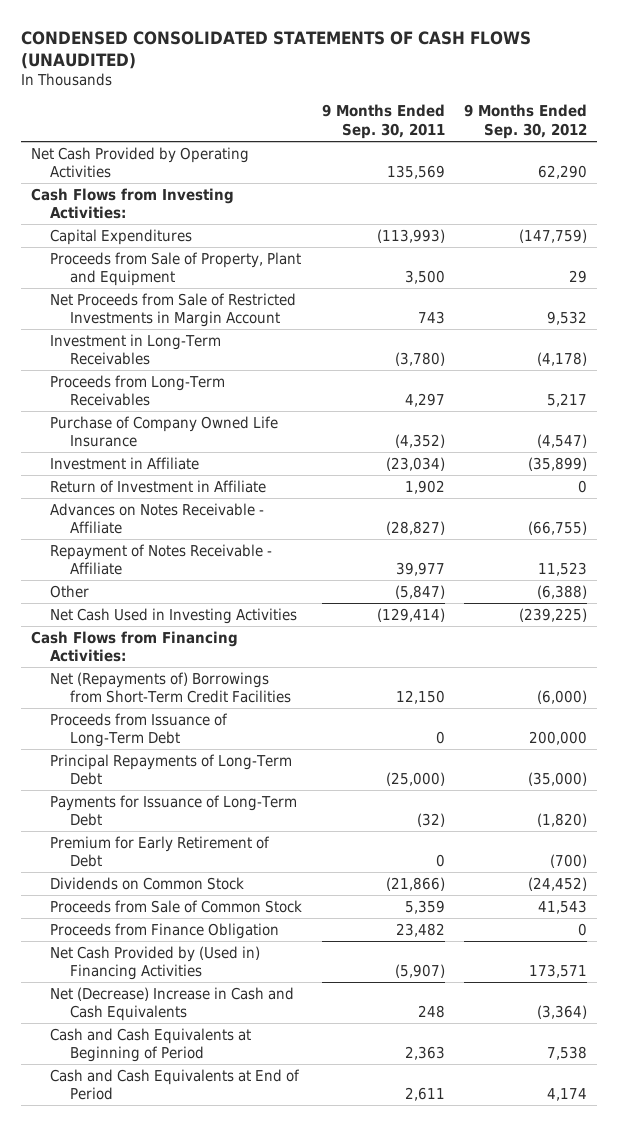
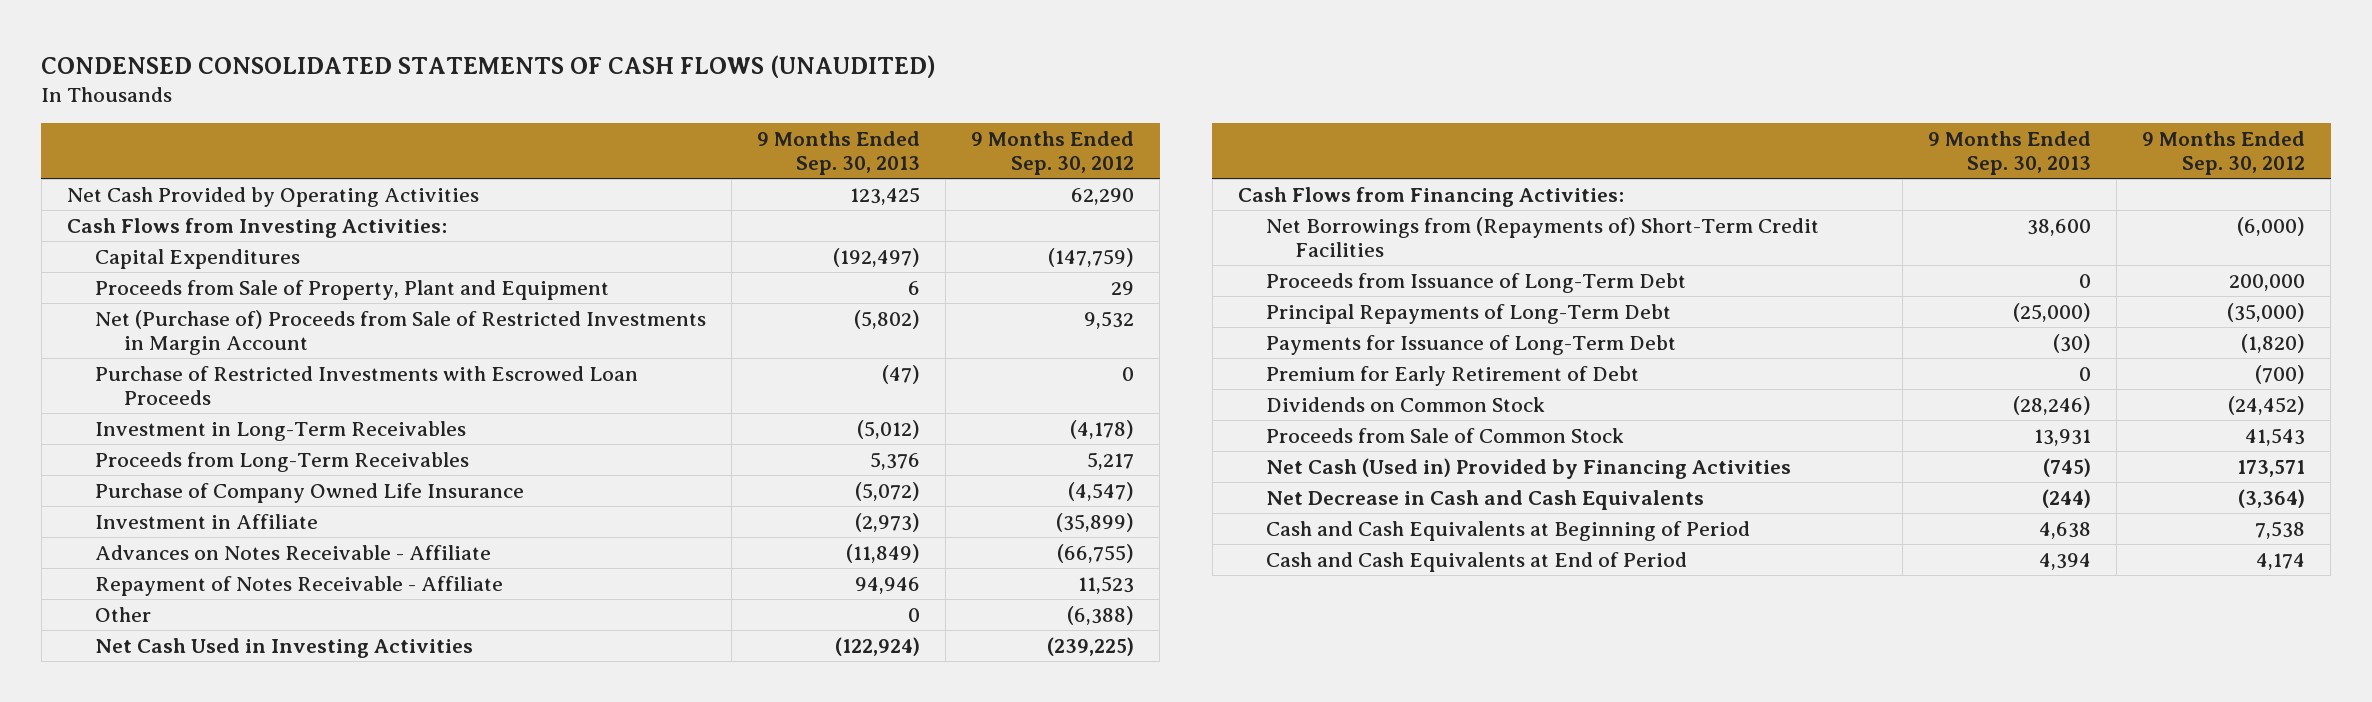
- | 9 Months Ended Sep. 30, 2011 | 9 Months Ended Sep. 30, 2012
+ | 9 Months Ended Sep. 30, 2013 | 9 Months Ended Sep. 30, 2012
- Net Proceeds from Sale of Restricted Investments in Margin Account | 743 | 9,532
+ Net (Purchase of) Proceeds from Sale of Restricted Investments in Margin Account | (5,802) | 9,532
+ Purchase of Restricted Investments with Escrowed Loan Proceeds | (47) | 0
- Return of Investment in Affiliate | 1,902 | 0
- Net (Repayments of) Borrowings from Short-Term Credit Facilities | 12,150 | (6,000)
+ Net Borrowings from (Repayments of) Short-Term Credit Facilities | 38,600 | (6,000)
- Proceeds from Finance Obligation | 23,482 | 0
- Net Cash Provided by (Used in) Financing Activities | (5,907) | 173,571
- Net (Decrease) Increase in Cash and Cash Equivalents | 248 | (3,364)
+ Net Cash (Used in) Provided by Financing Activities | (745) | 173,571
+ Net Decrease in Cash and Cash Equivalents | (244) | (3,364)

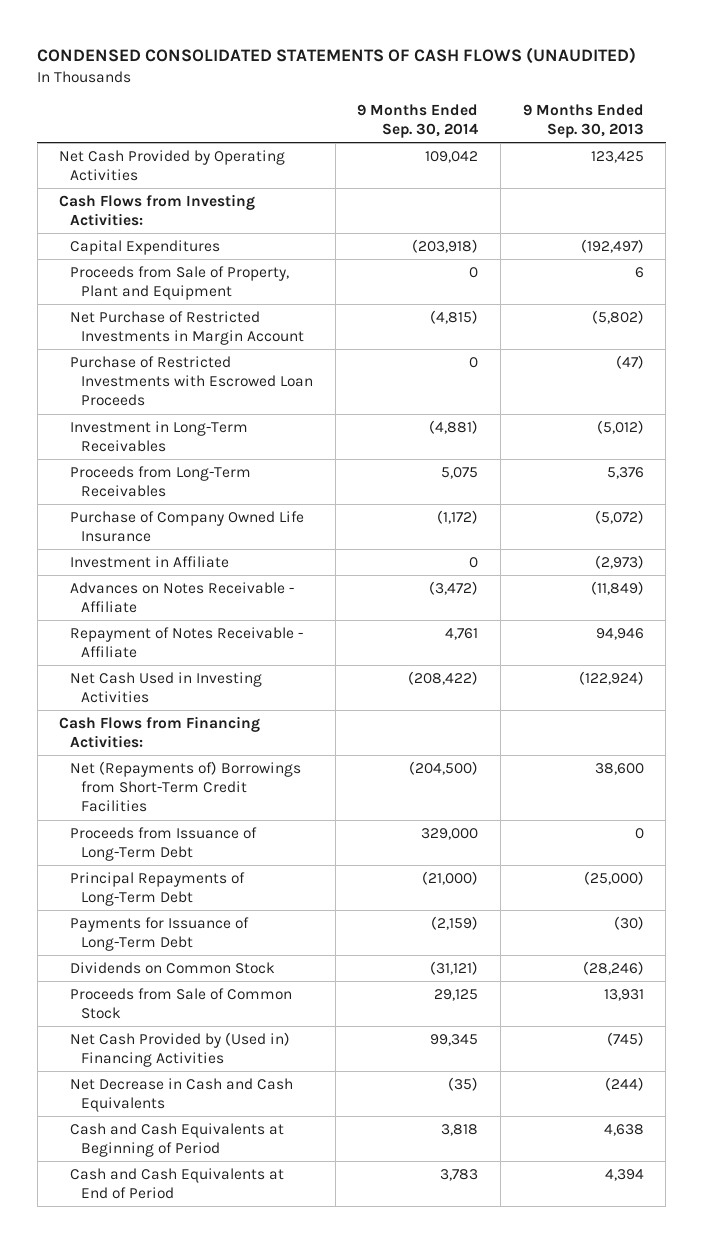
- | 9 Months Ended Sep. 30, 2013 | 9 Months Ended Sep. 30, 2012
+ | 9 Months Ended Sep. 30, 2014 | 9 Months Ended Sep. 30, 2013
- Net (Purchase of) Proceeds from Sale of Restricted Investments in Margin Account | (5,802) | 9,532
+ Net Purchase of Restricted Investments in Margin Account | (4,815) | (5,802)
- Other | 0 | (6,388)
- Net Borrowings from (Repayments of) Short-Term Credit Facilities | 38,600 | (6,000)
+ Net (Repayments of) Borrowings from Short-Term Credit Facilities | (204,500) | 38,600
- Premium for Early Retirement of Debt | 0 | (700)
- Net Cash (Used in) Provided by Financing Activities | (745) | 173,571
+ Net Cash Provided by (Used in) Financing Activities | 99,345 | (745)

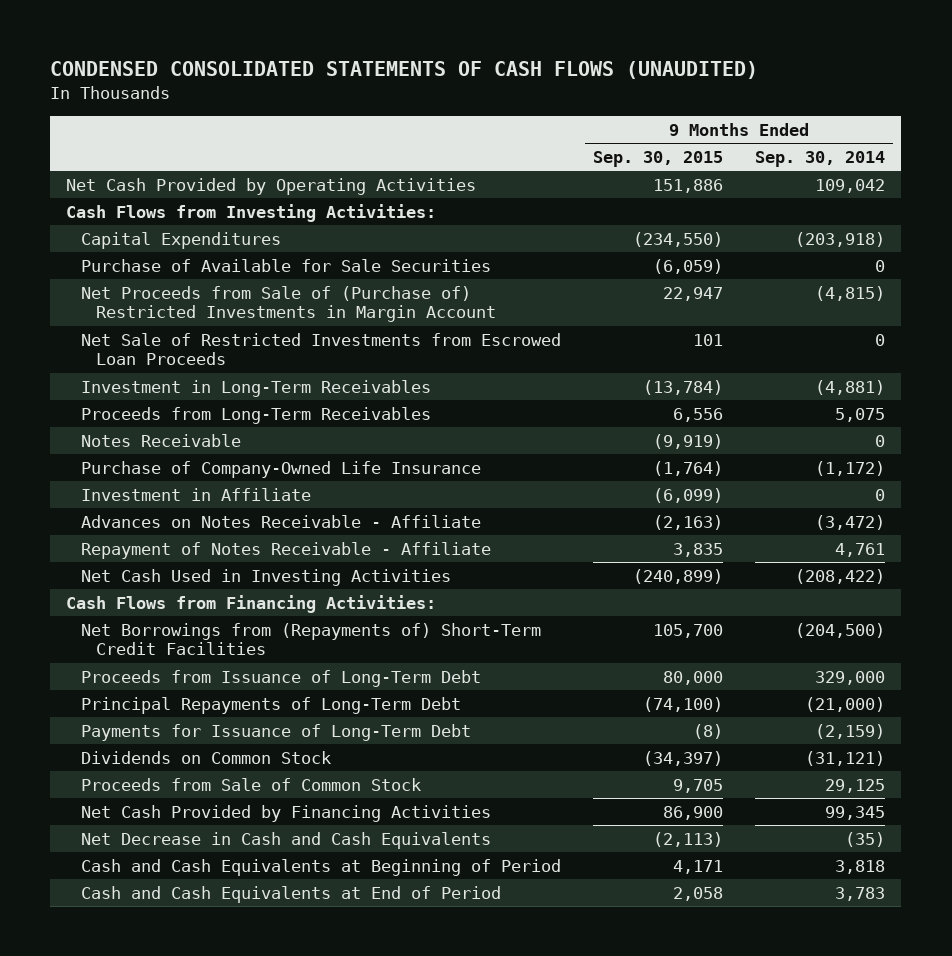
- | 9 Months Ended Sep. 30, 2014 | 9 Months Ended Sep. 30, 2013
+ | 9 Months Ended Sep. 30, 2015 | 9 Months Ended Sep. 30, 2014
- Proceeds from Sale of Property, Plant and Equipment | 0 | 6
- Net Purchase of Restricted Investments in Margin Account | (4,815) | (5,802)
- Purchase of Restricted Investments with Escrowed Loan Proceeds | 0 | (47)
+ Purchase of Available for Sale Securities | (6,059) | 0
+ Net Proceeds from Sale of (Purchase of) Restricted Investments in Margin Account | 22,947 | (4,815)
+ Net Sale of Restricted Investments from Escrowed Loan Proceeds | 101 | 0
- Purchase of Company Owned Life Insurance | (1,172) | (5,072)
+ Notes Receivable | (9,919) | 0
+ Purchase of Company-Owned Life Insurance | (1,764) | (1,172)
- Net (Repayments of) Borrowings from Short-Term Credit Facilities | (204,500) | 38,600
+ Net Borrowings from (Repayments of) Short-Term Credit Facilities | 105,700 | (204,500)
- Net Cash Provided by (Used in) Financing Activities | 99,345 | (745)
+ Net Cash Provided by Financing Activities | 86,900 | 99,345

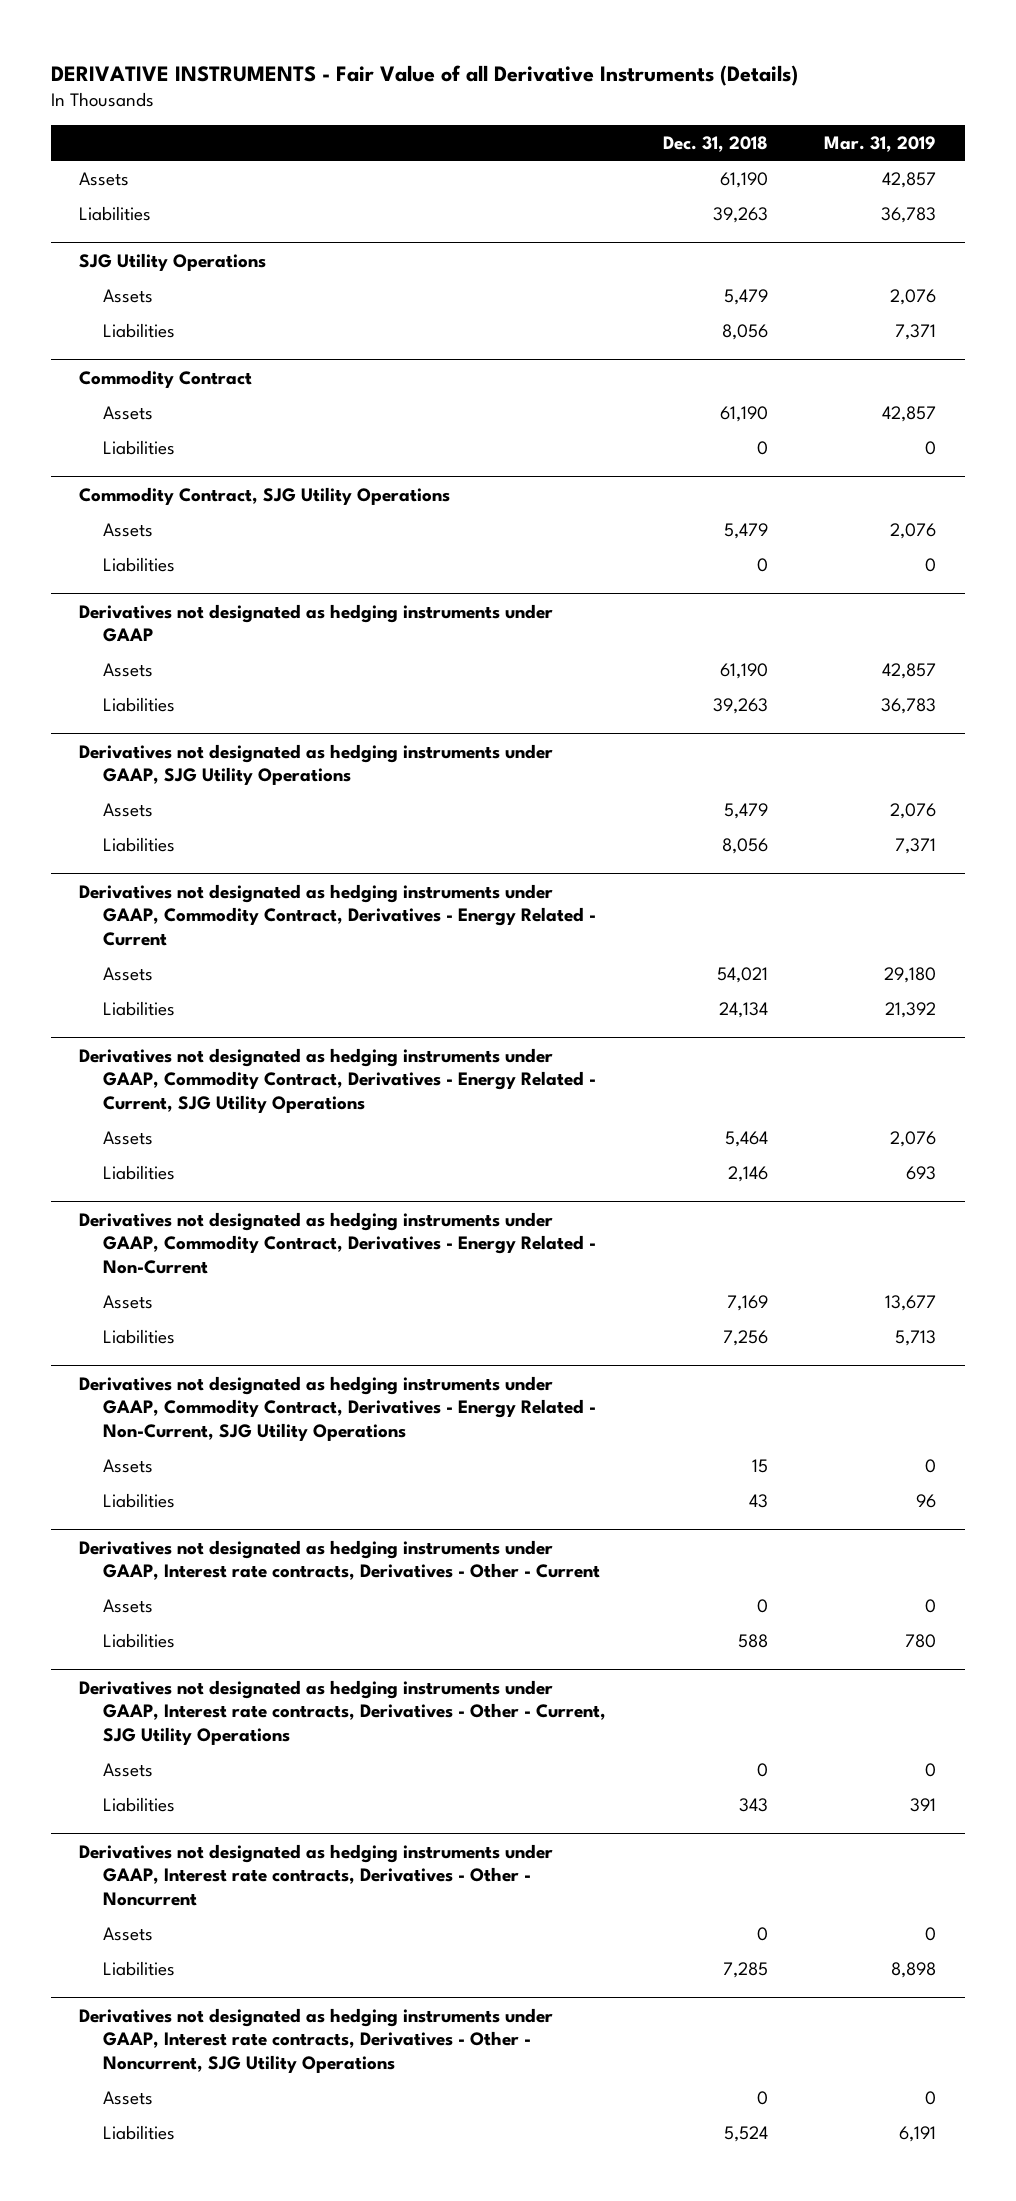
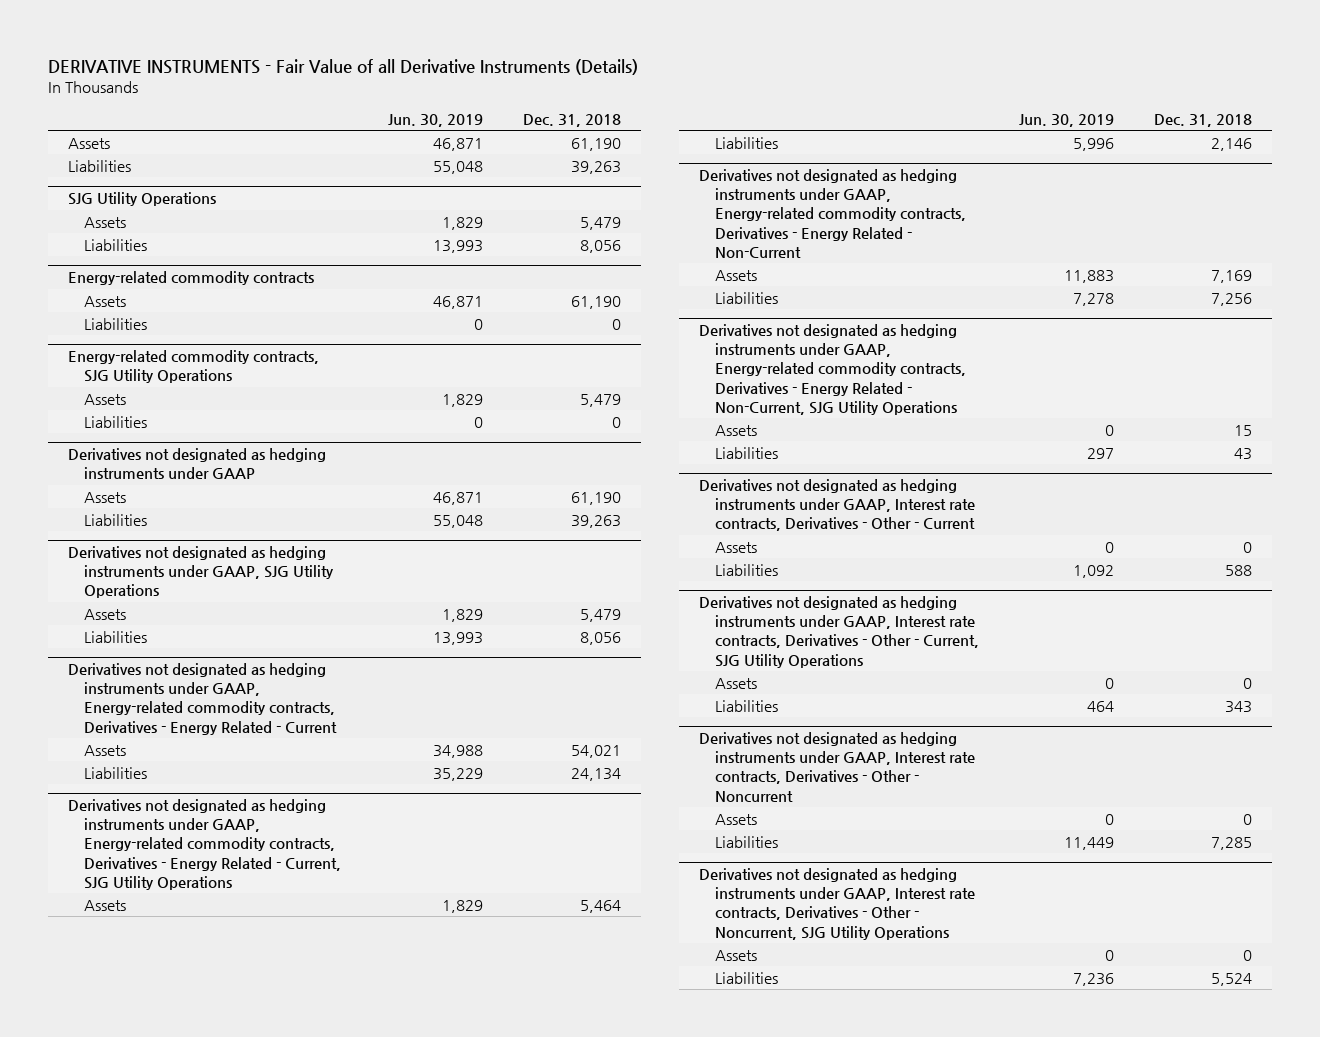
- | Dec. 31, 2018 | Mar. 31, 2019
+ | Jun. 30, 2019 | Dec. 31, 2018
- Commodity Contract
+ Energy-related commodity contracts
- Commodity Contract, SJG Utility Operations
+ Energy-related commodity contracts, SJG Utility Operations
- Derivatives not designated as hedging instruments under GAAP, Commodity Contract, Derivatives - Energy Related - Current
+ Derivatives not designated as hedging instruments under GAAP, Energy-related commodity contracts, Derivatives - Energy Related - Current
- Derivatives not designated as hedging instruments under GAAP, Commodity Contract, Derivatives - Energy Related - Current, SJG Utility Operations
+ Derivatives not designated as hedging instruments under GAAP, Energy-related commodity contracts, Derivatives - Energy Related - Current, SJG Utility Operations
- Derivatives not designated as hedging instruments under GAAP, Commodity Contract, Derivatives - Energy Related - Non-Current
+ Derivatives not designated as hedging instruments under GAAP, Energy-related commodity contracts, Derivatives - Energy Related - Non-Current
- Derivatives not designated as hedging instruments under GAAP, Commodity Contract, Derivatives - Energy Related - Non-Current, SJG Utility Operations
+ Derivatives not designated as hedging instruments under GAAP, Energy-related commodity contracts, Derivatives - Energy Related - Non-Current, SJG Utility Operations

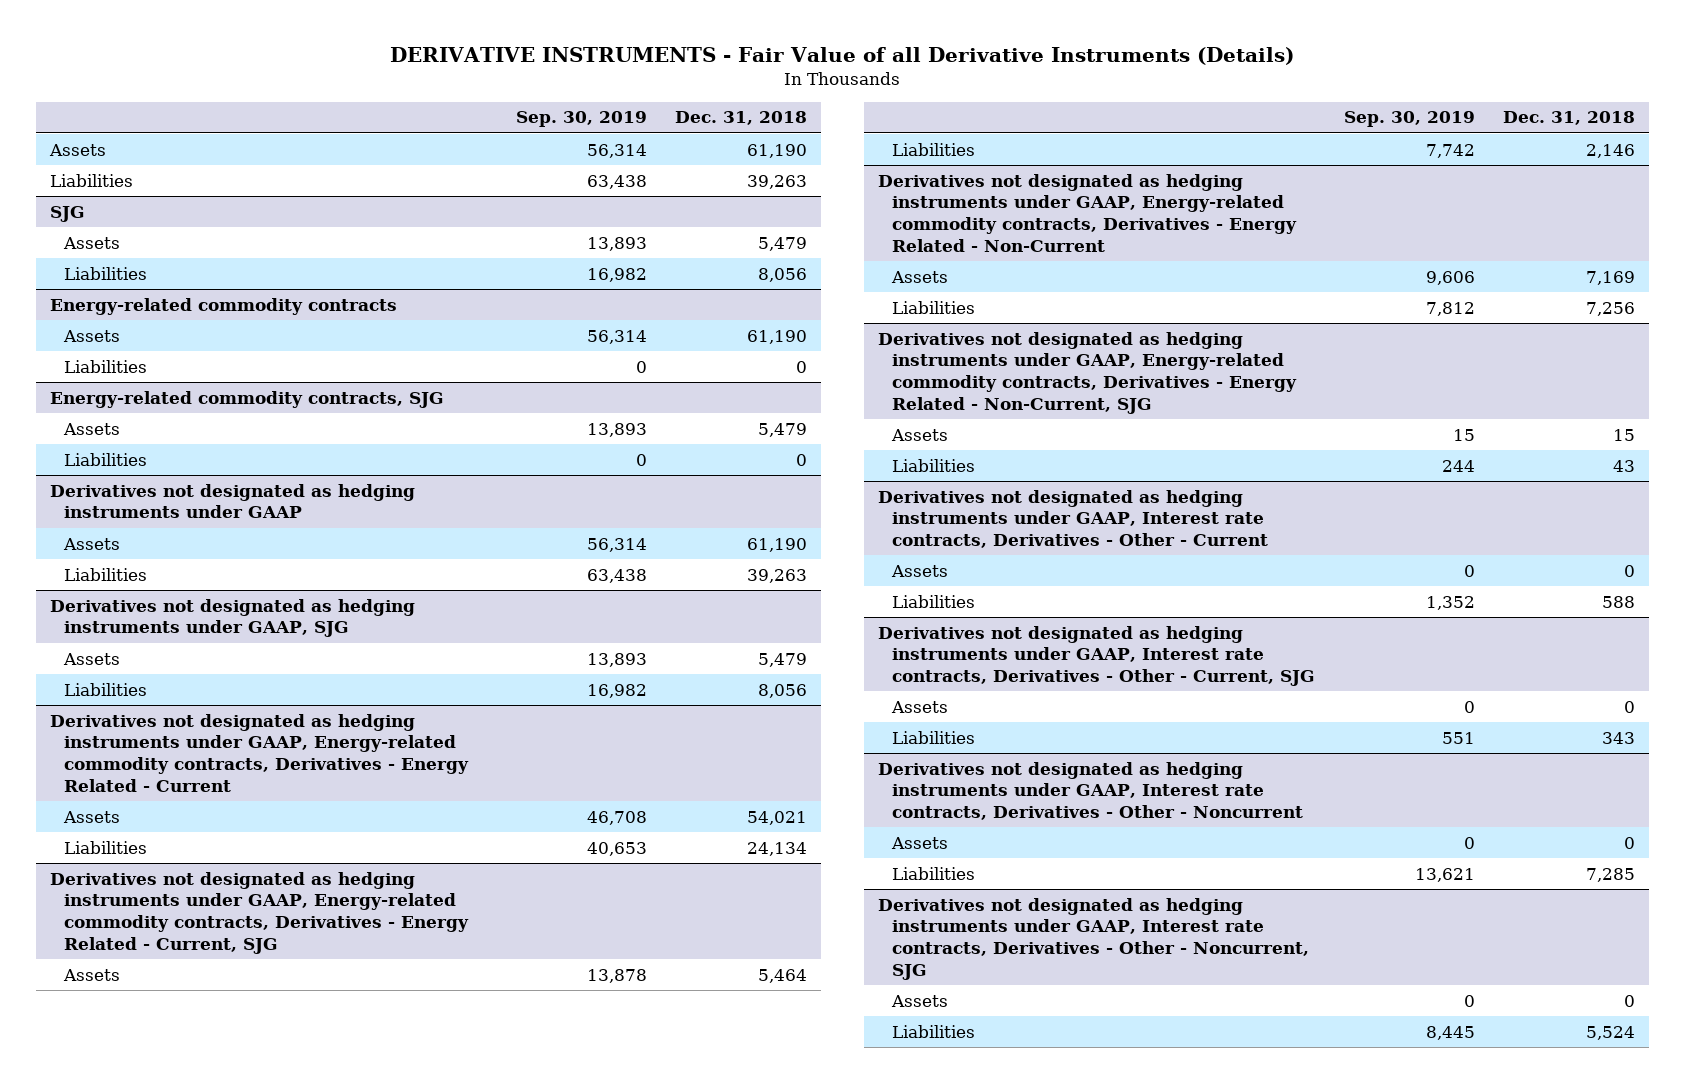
- | Jun. 30, 2019 | Dec. 31, 2018
+ | Sep. 30, 2019 | Dec. 31, 2018
- SJG Utility Operations
+ SJG
- Energy-related commodity contracts, SJG Utility Operations
+ Energy-related commodity contracts, SJG
- Derivatives not designated as hedging instruments under GAAP, SJG Utility Operations
+ Derivatives not designated as hedging instruments under GAAP, SJG
- Derivatives not designated as hedging instruments under GAAP, Energy-related commodity contracts, Derivatives - Energy Related - Current, SJG Utility Operations
+ Derivatives not designated as hedging instruments under GAAP, Energy-related commodity contracts, Derivatives - Energy Related - Current, SJG
- Derivatives not designated as hedging instruments under GAAP, Energy-related commodity contracts, Derivatives - Energy Related - Non-Current, SJG Utility Operations
+ Derivatives not designated as hedging instruments under GAAP, Energy-related commodity contracts, Derivatives - Energy Related - Non-Current, SJG
- Derivatives not designated as hedging instruments under GAAP, Interest rate contracts, Derivatives - Other - Current, SJG Utility Operations
+ Derivatives not designated as hedging instruments under GAAP, Interest rate contracts, Derivatives - Other - Current, SJG
- Derivatives not designated as hedging instruments under GAAP, Interest rate contracts, Derivatives - Other - Noncurrent, SJG Utility Operations
+ Derivatives not designated as hedging instruments under GAAP, Interest rate contracts, Derivatives - Other - Noncurrent, SJG

